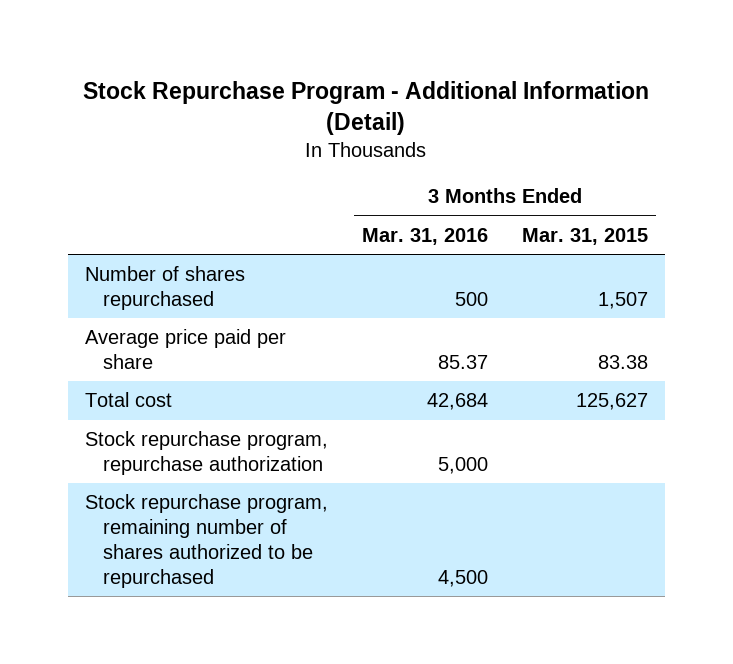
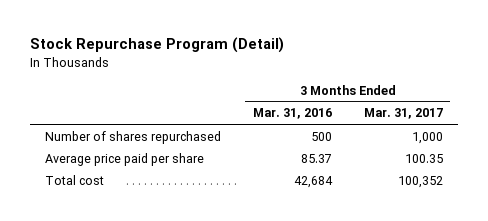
- Stock Repurchase Program - Additional Information (Detail)
+ Stock Repurchase Program (Detail)
- | 3 Months Ended Mar. 31, 2016 | 3 Months Ended Mar. 31, 2015
+ | 3 Months Ended Mar. 31, 2016 | 3 Months Ended Mar. 31, 2017
- Stock repurchase program, repurchase authorization | 5,000 |
- Stock repurchase program, remaining number of shares authorized to be repurchased | 4,500 |

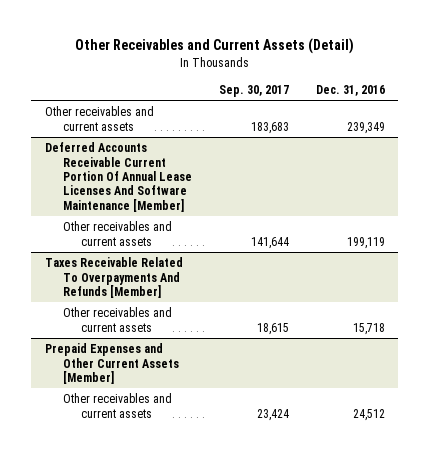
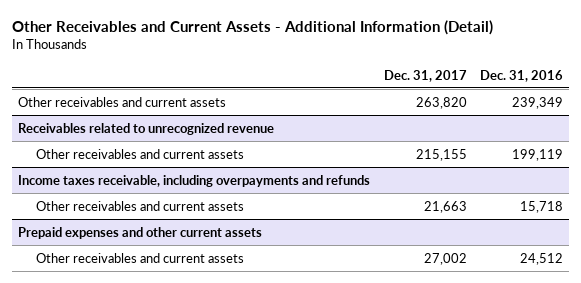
- Other Receivables and Current Assets (Detail)
+ Other Receivables and Current Assets - Additional Information (Detail)
- | Sep. 30, 2017 | Dec. 31, 2016
+ | Dec. 31, 2017 | Dec. 31, 2016
- Deferred Accounts Receivable Current Portion Of Annual Lease Licenses And Software Maintenance [Member]
+ Receivables related to unrecognized revenue
- Taxes Receivable Related To Overpayments And Refunds [Member]
+ Income taxes receivable, including overpayments and refunds
- Prepaid Expenses and Other Current Assets [Member]
+ Prepaid expenses and other current assets

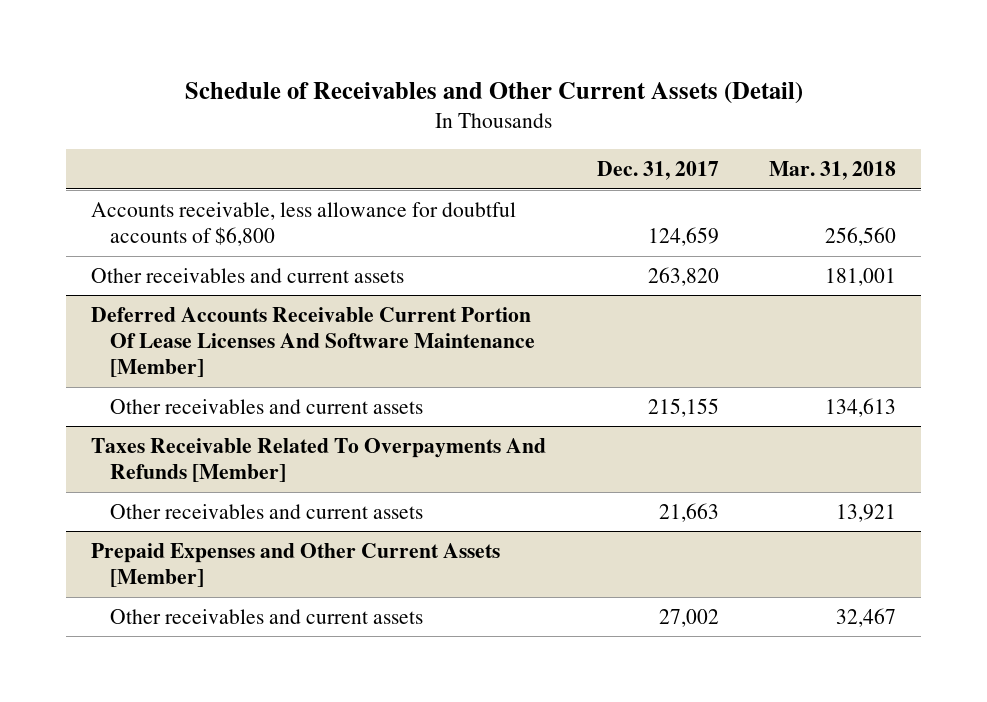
- Other Receivables and Current Assets - Additional Information (Detail)
+ Schedule of Receivables and Other Current Assets (Detail)
- | Dec. 31, 2017 | Dec. 31, 2016
+ | Dec. 31, 2017 | Mar. 31, 2018
+ Accounts receivable, less allowance for doubtful accounts of $6,800 | 124,659 | 256,560
- Receivables related to unrecognized revenue
+ Deferred Accounts Receivable Current Portion Of Lease Licenses And Software Maintenance [Member]
- Income taxes receivable, including overpayments and refunds
+ Taxes Receivable Related To Overpayments And Refunds [Member]
- Prepaid expenses and other current assets
+ Prepaid Expenses and Other Current Assets [Member]

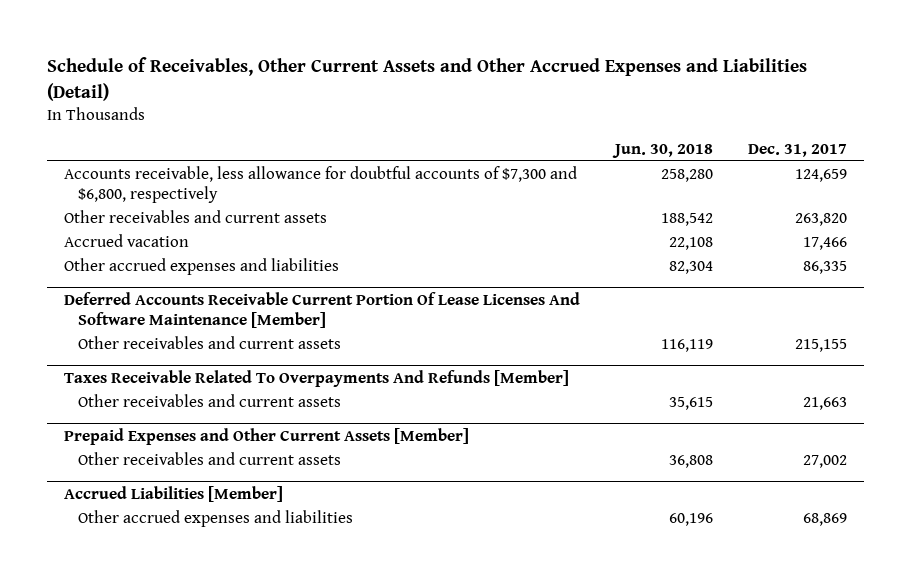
- Schedule of Receivables and Other Current Assets (Detail)
+ Schedule of Receivables, Other Current Assets and Other Accrued Expenses and Liabilities (Detail)
- | Dec. 31, 2017 | Mar. 31, 2018
+ | Jun. 30, 2018 | Dec. 31, 2017
- Accounts receivable, less allowance for doubtful accounts of $6,800 | 124,659 | 256,560
+ Accounts receivable, less allowance for doubtful accounts of $7,300 and $6,800, respectively | 258,280 | 124,659
+ Accrued vacation | 22,108 | 17,466
+ Other accrued expenses and liabilities | 82,304 | 86,335
+ Accrued Liabilities [Member]
+ Other accrued expenses and liabilities | 60,196 | 68,869

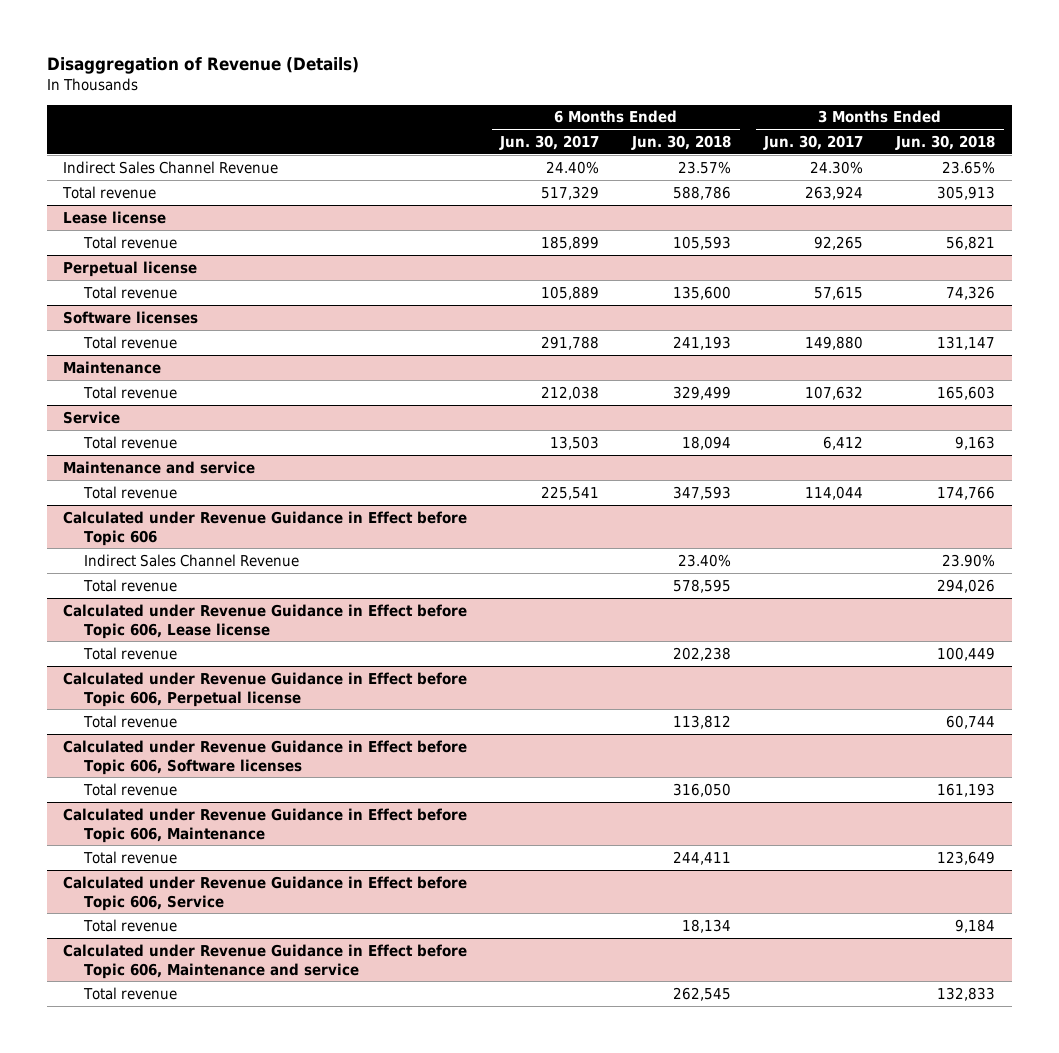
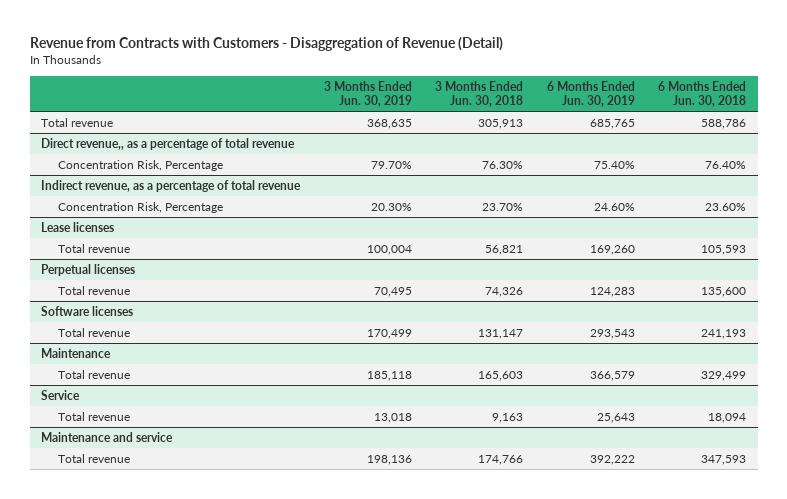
- Disaggregation of Revenue (Details)
+ Revenue from Contracts with Customers - Disaggregation of Revenue (Detail)
- | 6 Months Ended Jun. 30, 2017 | 6 Months Ended Jun. 30, 2018 | 3 Months Ended Jun. 30, 2017 | 3 Months Ended Jun. 30, 2018
+ | 3 Months Ended Jun. 30, 2019 | 3 Months Ended Jun. 30, 2018 | 6 Months Ended Jun. 30, 2019 | 6 Months Ended Jun. 30, 2018
- Indirect Sales Channel Revenue | 24.40% | 23.57% | 24.30% | 23.65%
- Lease license
+ Direct revenue,, as a percentage of total revenue
+ Concentration Risk, Percentage | 79.70% | 76.30% | 75.40% | 76.40%
+ Indirect revenue, as a percentage of total revenue
+ Concentration Risk, Percentage | 20.30% | 23.70% | 24.60% | 23.60%
+ Lease licenses
- Perpetual license
+ Perpetual licenses
- Calculated under Revenue Guidance in Effect before Topic 606
- Indirect Sales Channel Revenue | | 23.40% | | 23.90%
- Total revenue | | 578,595 | | 294,026
- Calculated under Revenue Guidance in Effect before Topic 606, Lease license
- Total revenue | | 202,238 | | 100,449
- Calculated under Revenue Guidance in Effect before Topic 606, Perpetual license
- Total revenue | | 113,812 | | 60,744
- Calculated under Revenue Guidance in Effect before Topic 606, Software licenses
- Total revenue | | 316,050 | | 161,193
- Calculated under Revenue Guidance in Effect before Topic 606, Maintenance
- Total revenue | | 244,411 | | 123,649
- Calculated under Revenue Guidance in Effect before Topic 606, Service
- Total revenue | | 18,134 | | 9,184
- Calculated under Revenue Guidance in Effect before Topic 606, Maintenance and service
- Total revenue | | 262,545 | | 132,833

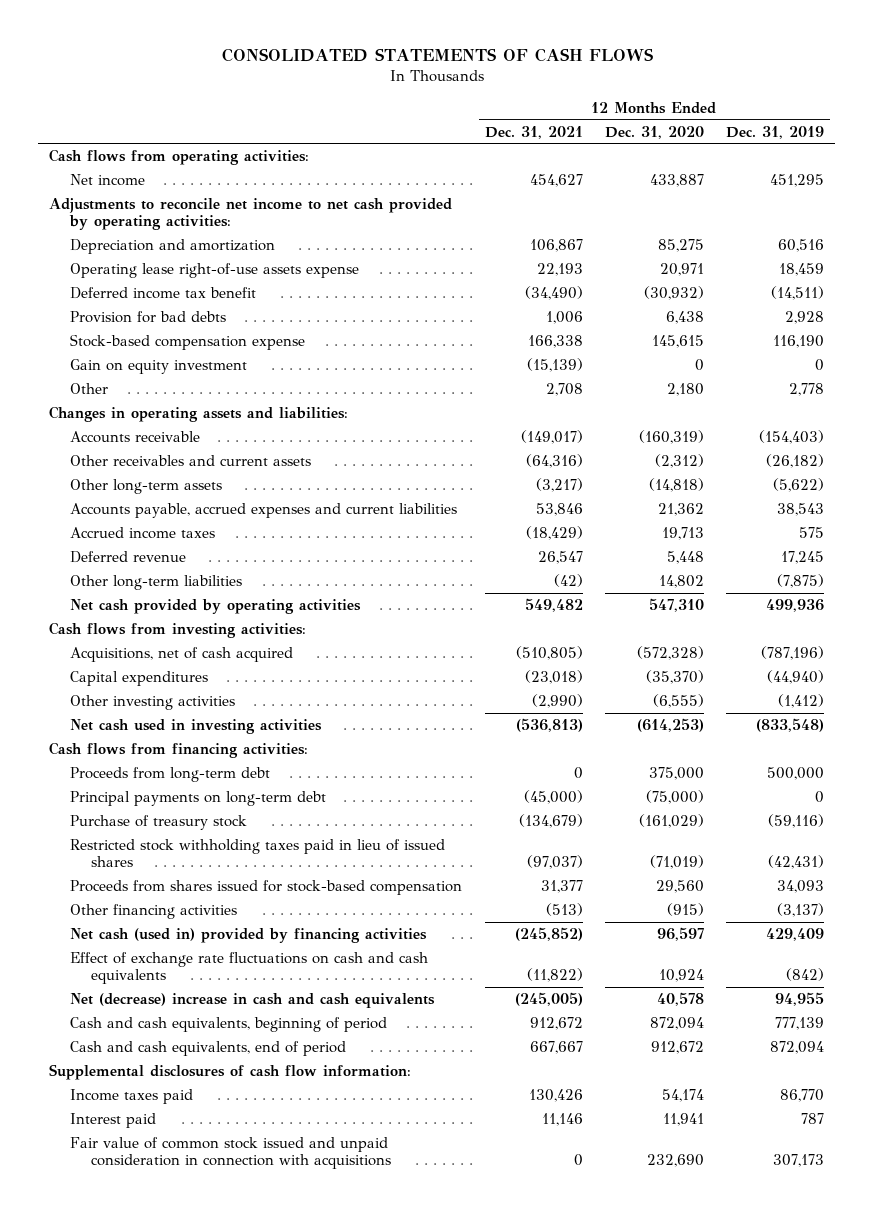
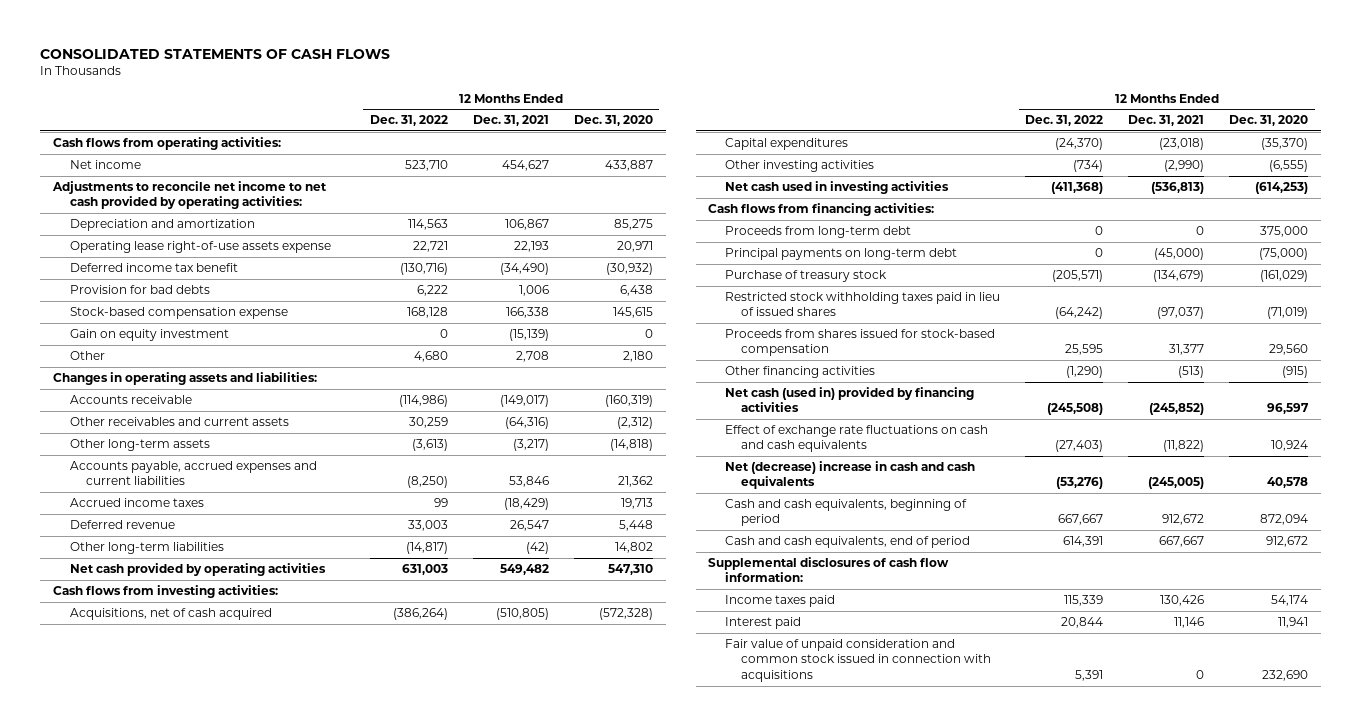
- | 12 Months Ended Dec. 31, 2021 | 12 Months Ended Dec. 31, 2020 | 12 Months Ended Dec. 31, 2019
+ | 12 Months Ended Dec. 31, 2022 | 12 Months Ended Dec. 31, 2021 | 12 Months Ended Dec. 31, 2020
- Fair value of common stock issued and unpaid consideration in connection with acquisitions | 0 | 232,690 | 307,173
+ Fair value of unpaid consideration and common stock issued in connection with acquisitions | 5,391 | 0 | 232,690

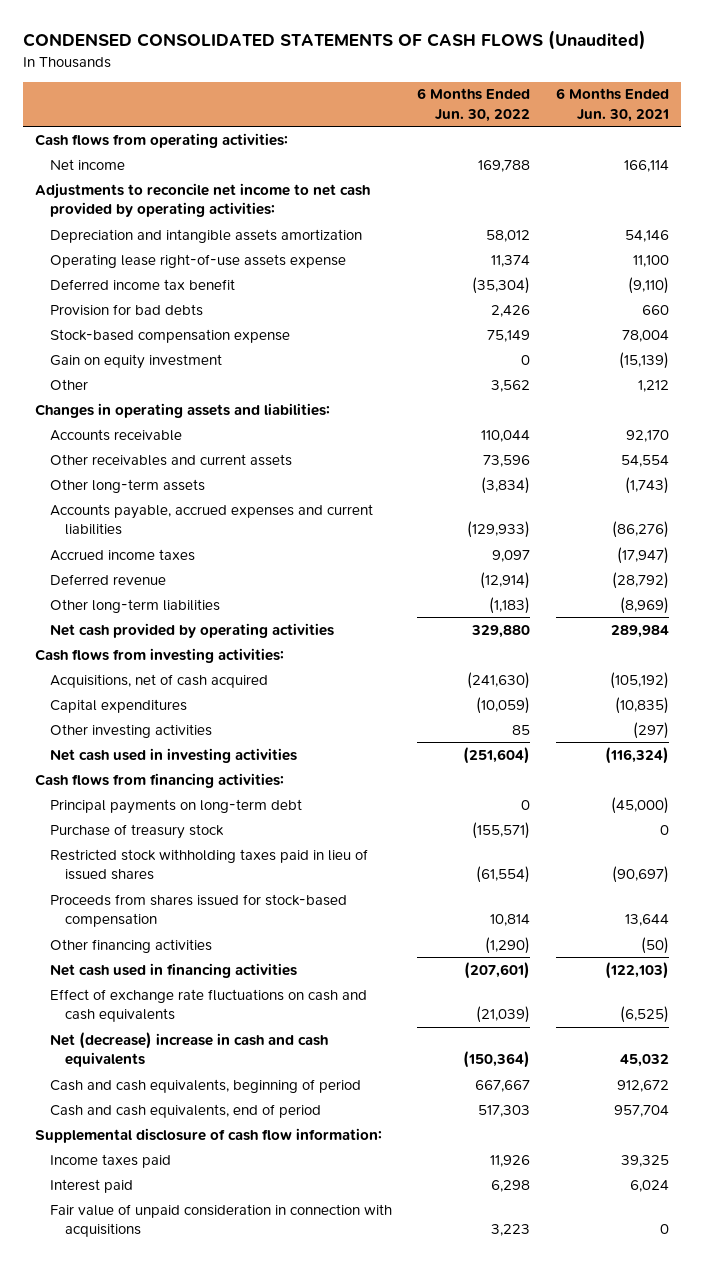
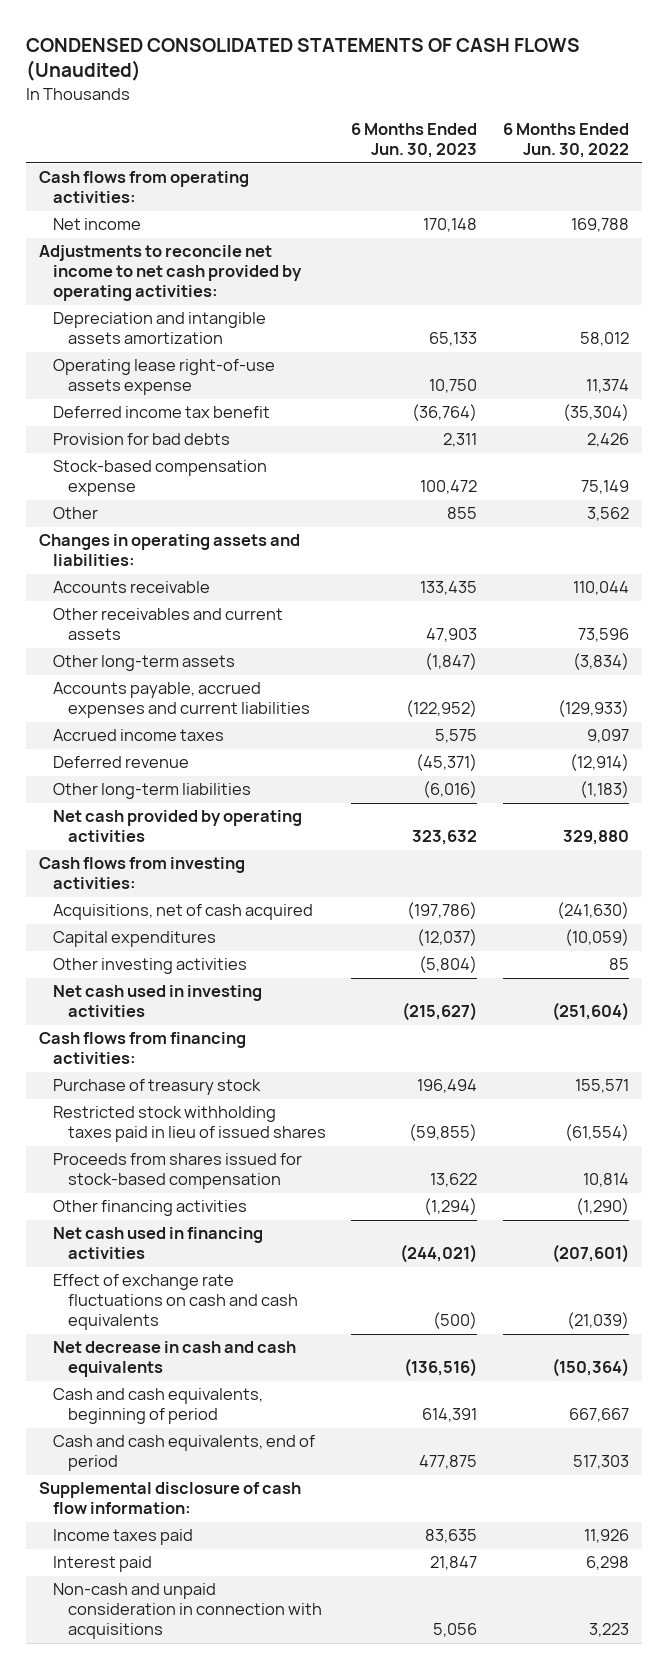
- | 6 Months Ended Jun. 30, 2022 | 6 Months Ended Jun. 30, 2021
+ | 6 Months Ended Jun. 30, 2023 | 6 Months Ended Jun. 30, 2022
- Gain on equity investment | 0 | (15,139)
- Principal payments on long-term debt | 0 | (45,000)
- Purchase of treasury stock | (155,571) | 0
+ Purchase of treasury stock | 196,494 | 155,571
- Net (decrease) increase in cash and cash equivalents | (150,364) | 45,032
+ Net decrease in cash and cash equivalents | (136,516) | (150,364)
- Fair value of unpaid consideration in connection with acquisitions | 3,223 | 0
+ Non-cash and unpaid consideration in connection with acquisitions | 5,056 | 3,223

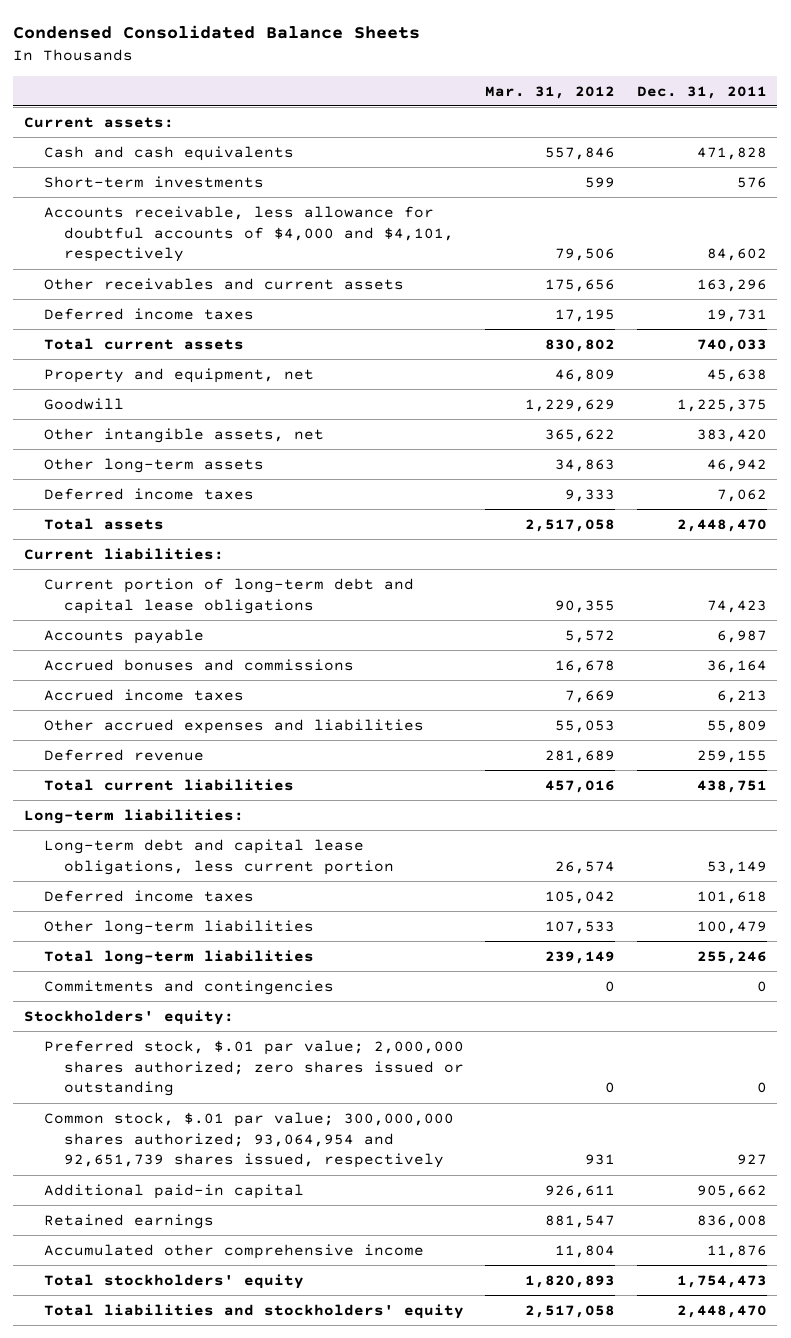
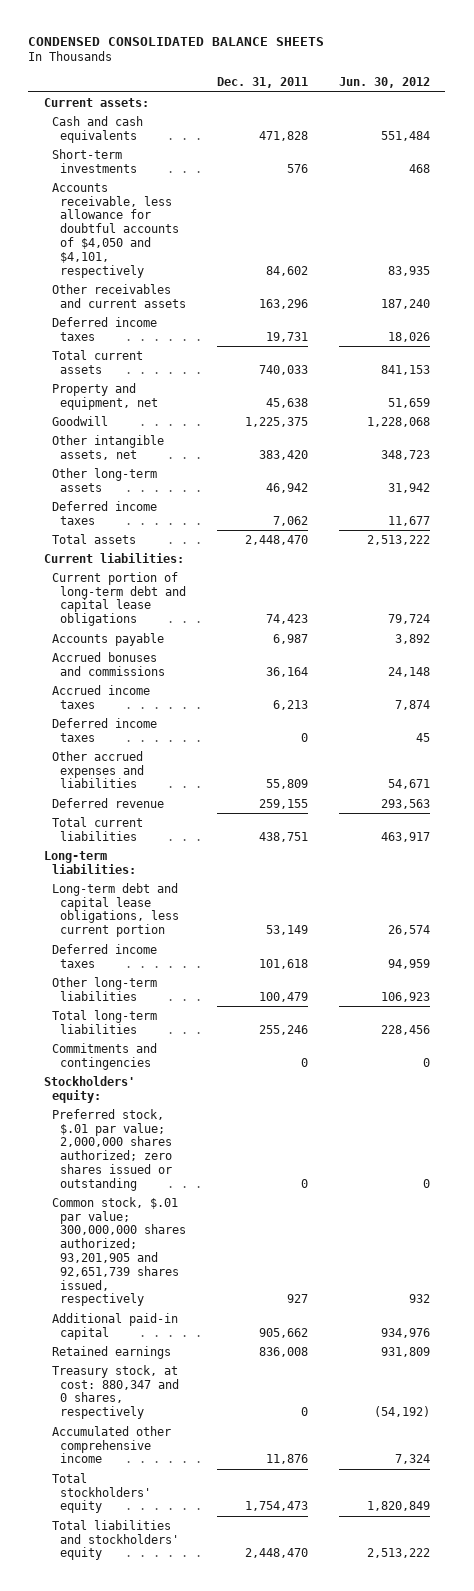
- Condensed Consolidated Balance Sheets
+ CONDENSED CONSOLIDATED BALANCE SHEETS
- | Mar. 31, 2012 | Dec. 31, 2011
+ | Dec. 31, 2011 | Jun. 30, 2012
- Accounts receivable, less allowance for doubtful accounts of $4,000 and $4,101, respectively | 79,506 | 84,602
+ Accounts receivable, less allowance for doubtful accounts of $4,050 and $4,101, respectively | 84,602 | 83,935
+ Deferred income taxes | 0 | 45
- Common stock, $.01 par value; 300,000,000 shares authorized; 93,064,954 and 92,651,739 shares issued, respectively | 931 | 927
+ Common stock, $.01 par value; 300,000,000 shares authorized; 93,201,905 and 92,651,739 shares issued, respectively | 927 | 932
+ Treasury stock, at cost: 880,347 and 0 shares, respectively | 0 | (54,192)

